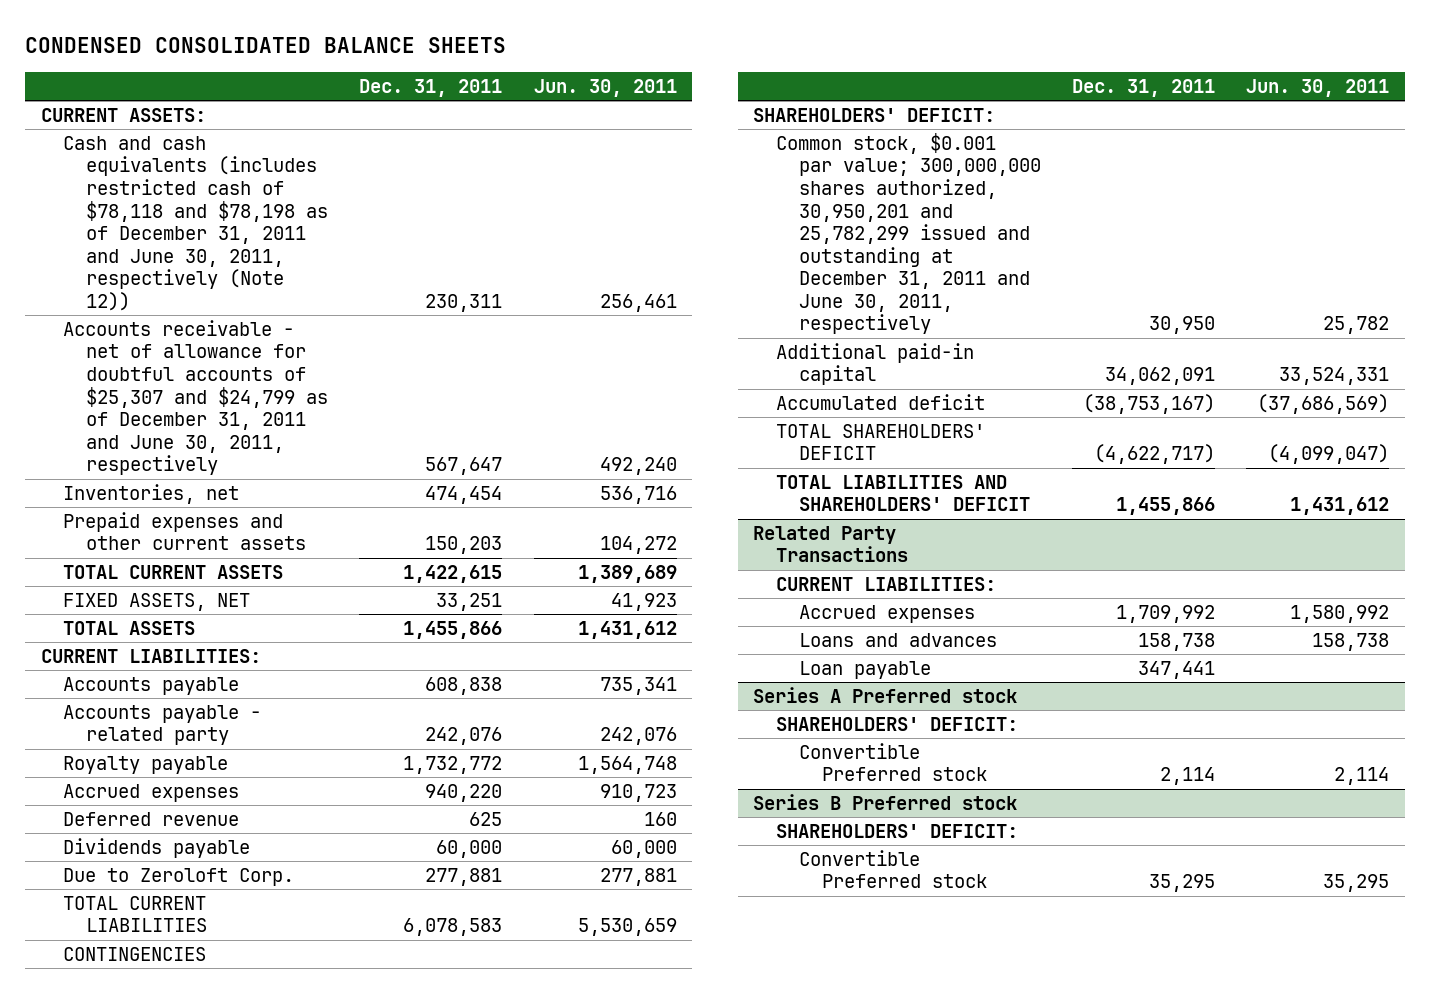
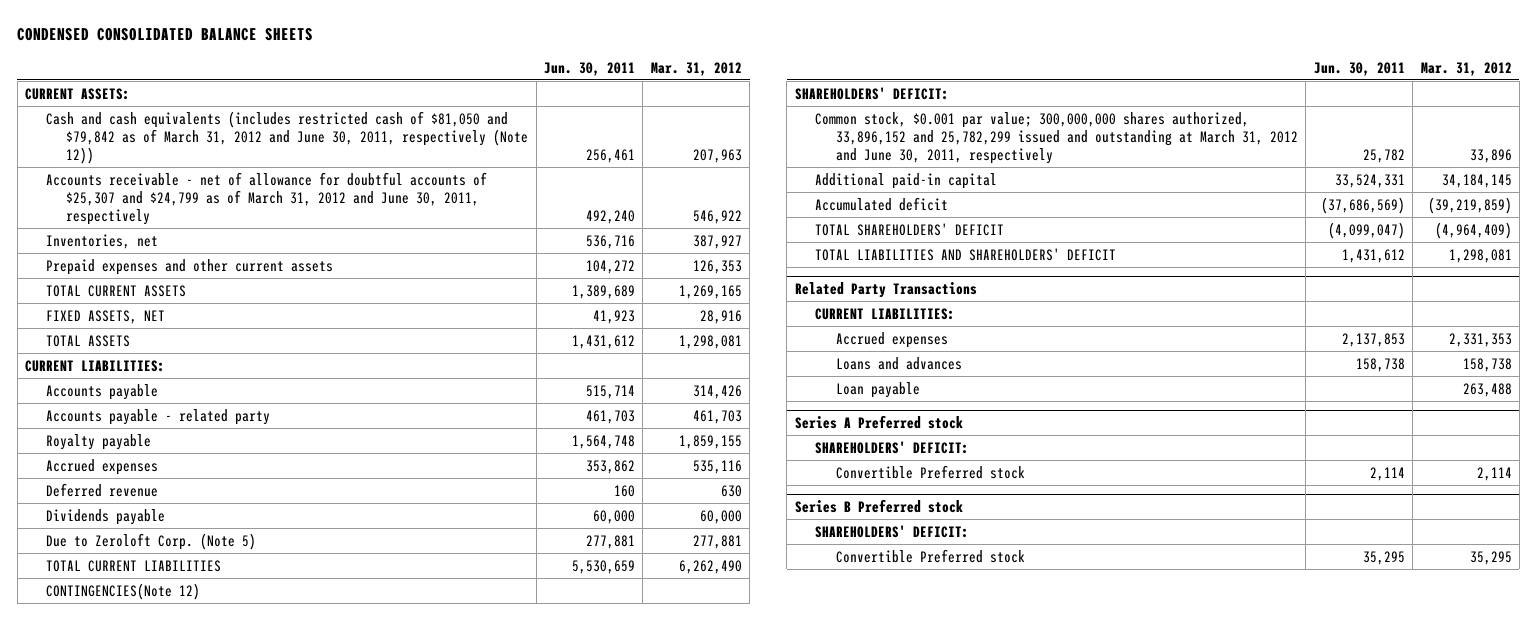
- | Dec. 31, 2011 | Jun. 30, 2011
+ | Jun. 30, 2011 | Mar. 31, 2012
- Cash and cash equivalents (includes restricted cash of $78,118 and $78,198 as of December 31, 2011 and June 30, 2011, respectively (Note 12)) | 230,311 | 256,461
- Accounts receivable - net of allowance for doubtful accounts of $25,307 and $24,799 as of December 31, 2011 and June 30, 2011, respectively | 567,647 | 492,240
+ Cash and cash equivalents (includes restricted cash of $81,050 and $79,842 as of March 31, 2012 and June 30, 2011, respectively (Note 12)) | 256,461 | 207,963
+ Accounts receivable - net of allowance for doubtful accounts of $25,307 and $24,799 as of March 31, 2012 and June 30, 2011, respectively | 492,240 | 546,922
- Accounts payable | 608,838 | 735,341
- Accounts payable - related party | 242,076 | 242,076
+ Accounts payable | 515,714 | 314,426
+ Accounts payable - related party | 461,703 | 461,703
- Accrued expenses | 940,220 | 910,723
+ Accrued expenses | 353,862 | 535,116
- Due to Zeroloft Corp. | 277,881 | 277,881
+ Due to Zeroloft Corp. (Note 5) | 277,881 | 277,881
- CONTINGENCIES
+ CONTINGENCIES(Note 12)
- Common stock, $0.001 par value; 300,000,000 shares authorized, 30,950,201 and 25,782,299 issued and outstanding at December 31, 2011 and June 30, 2011, respectively | 30,950 | 25,782
+ Common stock, $0.001 par value; 300,000,000 shares authorized, 33,896,152 and 25,782,299 issued and outstanding at March 31, 2012 and June 30, 2011, respectively | 25,782 | 33,896
@ Related Party Transactions
- Accrued expenses | 1,709,992 | 1,580,992
+ Accrued expenses | 2,137,853 | 2,331,353

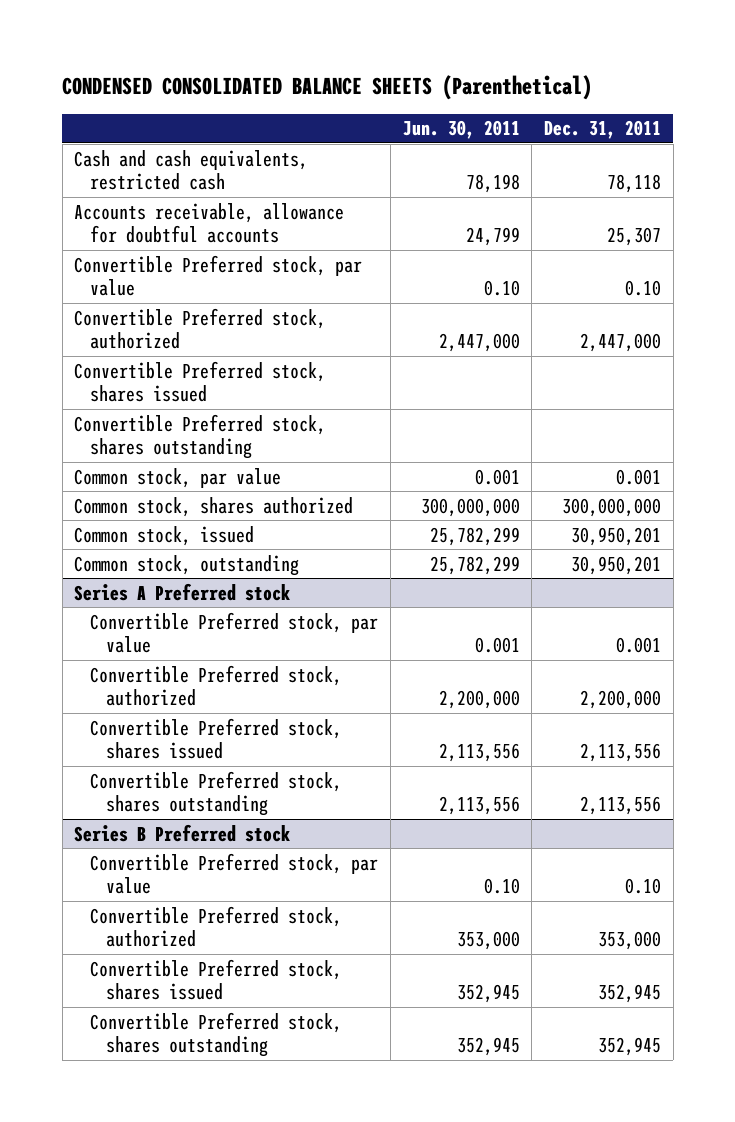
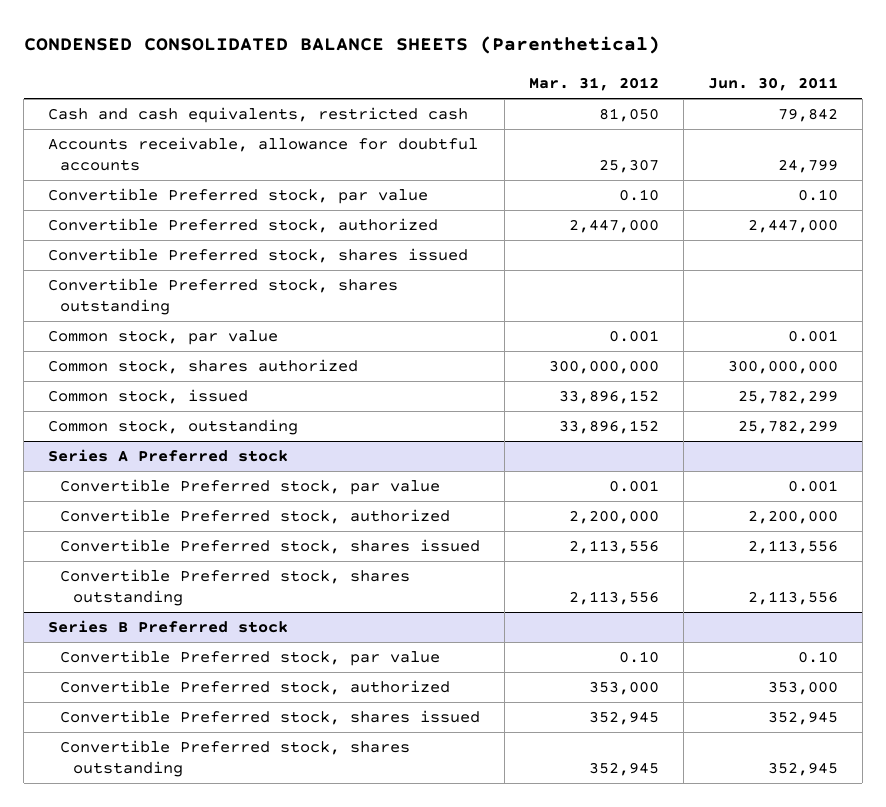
- | Jun. 30, 2011 | Dec. 31, 2011
+ | Mar. 31, 2012 | Jun. 30, 2011
- Cash and cash equivalents, restricted cash | 78,198 | 78,118
+ Cash and cash equivalents, restricted cash | 81,050 | 79,842

